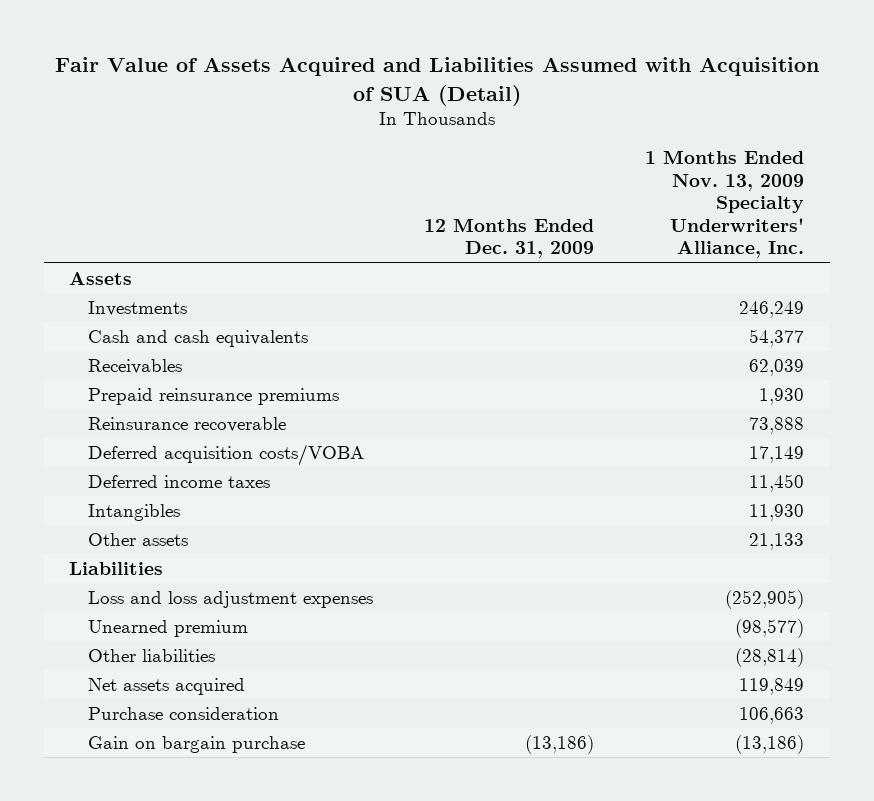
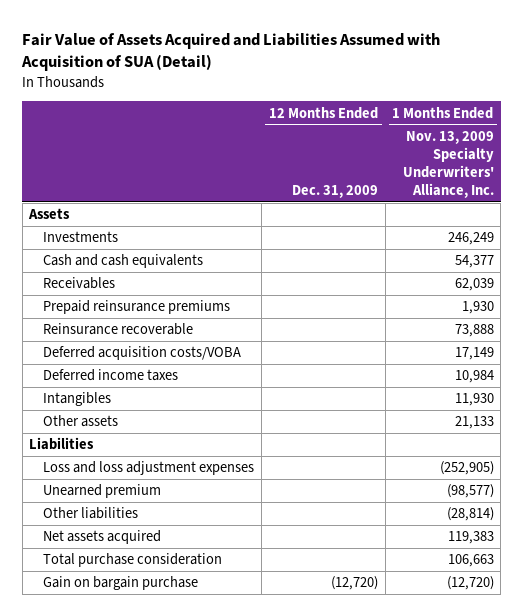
- Deferred income taxes | | 11,450
+ Deferred income taxes | | 10,984
- Net assets acquired | | 119,849
- Purchase consideration | | 106,663
- Gain on bargain purchase | (13,186) | (13,186)
+ Net assets acquired | | 119,383
+ Total purchase consideration | | 106,663
+ Gain on bargain purchase | (12,720) | (12,720)

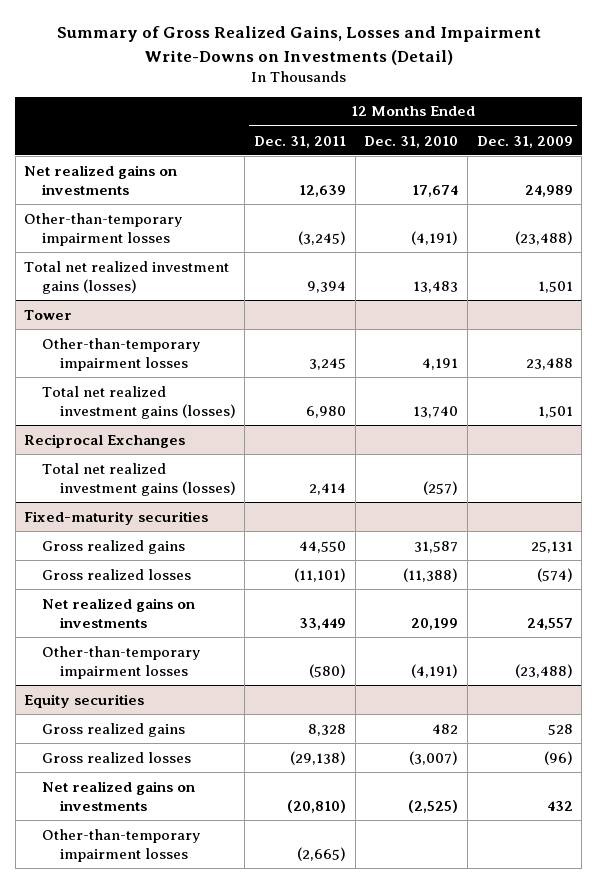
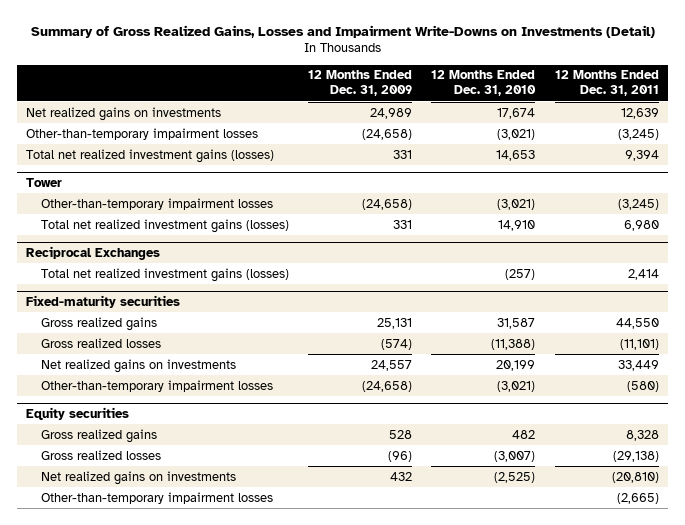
- | 12 Months Ended Dec. 31, 2011 | 12 Months Ended Dec. 31, 2010 | 12 Months Ended Dec. 31, 2009
+ | 12 Months Ended Dec. 31, 2009 | 12 Months Ended Dec. 31, 2010 | 12 Months Ended Dec. 31, 2011
- Other-than-temporary impairment losses | (3,245) | (4,191) | (23,488)
- Total net realized investment gains (losses) | 9,394 | 13,483 | 1,501
+ Other-than-temporary impairment losses | (24,658) | (3,021) | (3,245)
+ Total net realized investment gains (losses) | 331 | 14,653 | 9,394
@ Tower
- Other-than-temporary impairment losses | 3,245 | 4,191 | 23,488
- Total net realized investment gains (losses) | 6,980 | 13,740 | 1,501
+ Other-than-temporary impairment losses | (24,658) | (3,021) | (3,245)
+ Total net realized investment gains (losses) | 331 | 14,910 | 6,980
@ Fixed-maturity securities
- Other-than-temporary impairment losses | (580) | (4,191) | (23,488)
+ Other-than-temporary impairment losses | (24,658) | (3,021) | (580)

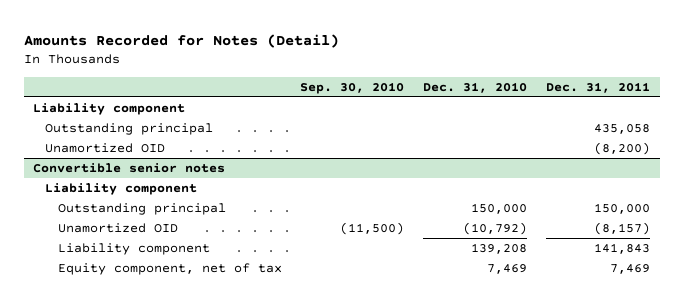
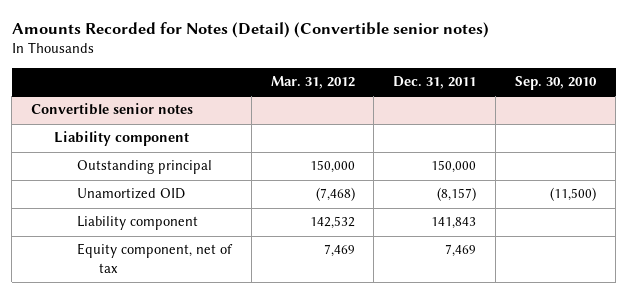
- Amounts Recorded for Notes (Detail)
+ Amounts Recorded for Notes (Detail) (Convertible senior notes)
- | Sep. 30, 2010 | Dec. 31, 2010 | Dec. 31, 2011
+ | Mar. 31, 2012 | Dec. 31, 2011 | Sep. 30, 2010
- Liability component
- Outstanding principal | | | 435,058
- Unamortized OID | | | (8,200)

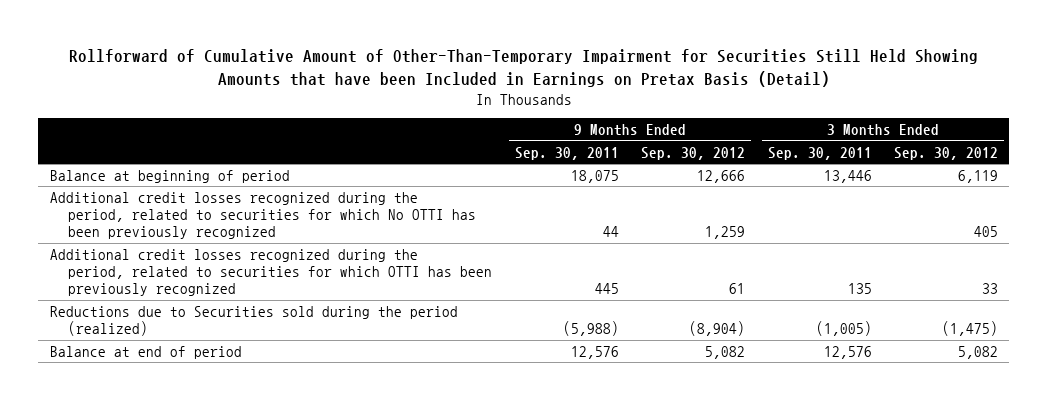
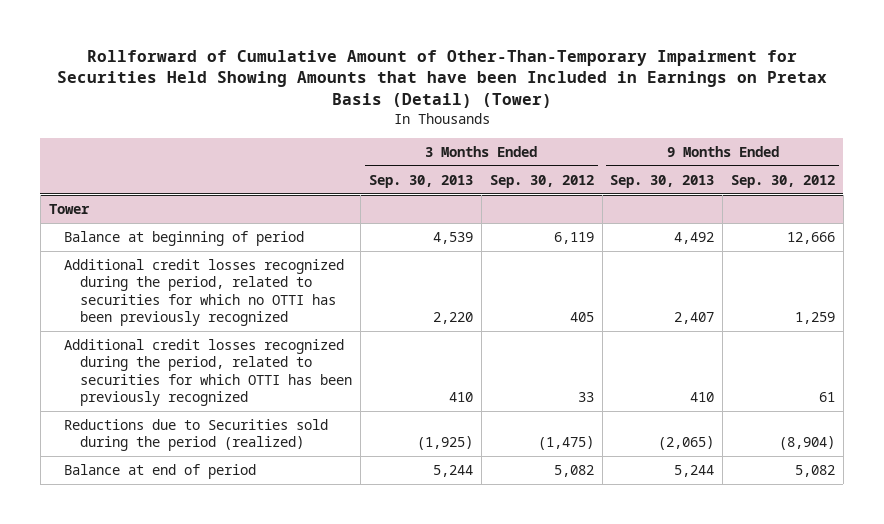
- Rollforward of Cumulative Amount of Other-Than-Temporary Impairment for Securities Still Held Showing Amounts that have been Included in Earnings on Pretax Basis (Detail)
+ Rollforward of Cumulative Amount of Other-Than-Temporary Impairment for Securities Held Showing Amounts that have been Included in Earnings on Pretax Basis (Detail) (Tower)
- | 9 Months Ended Sep. 30, 2011 | 9 Months Ended Sep. 30, 2012 | 3 Months Ended Sep. 30, 2011 | 3 Months Ended Sep. 30, 2012
+ | 3 Months Ended Sep. 30, 2013 | 3 Months Ended Sep. 30, 2012 | 9 Months Ended Sep. 30, 2013 | 9 Months Ended Sep. 30, 2012
+ Tower
- Additional credit losses recognized during the period, related to securities for which No OTTI has been previously recognized | 44 | 1,259 | | 405
+ Additional credit losses recognized during the period, related to securities for which no OTTI has been previously recognized | 2,220 | 405 | 2,407 | 1,259

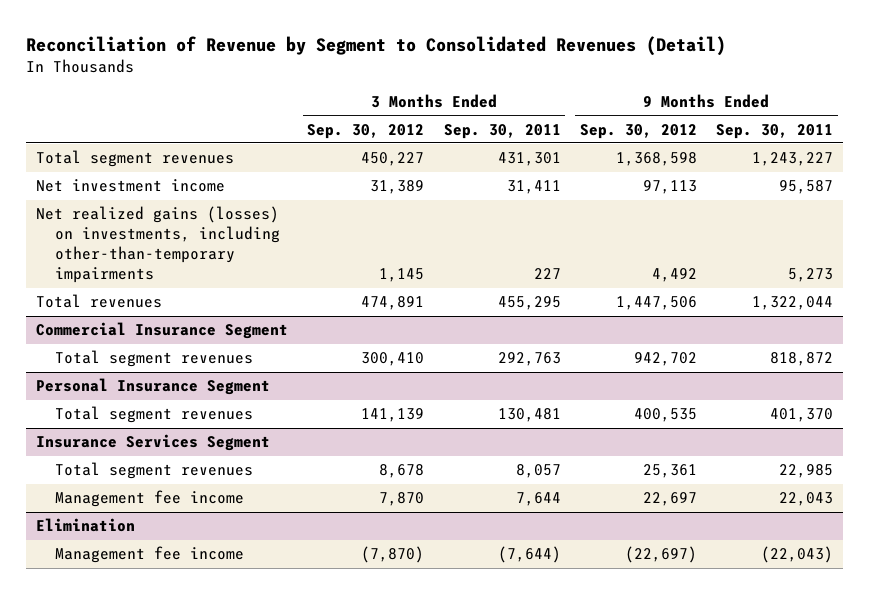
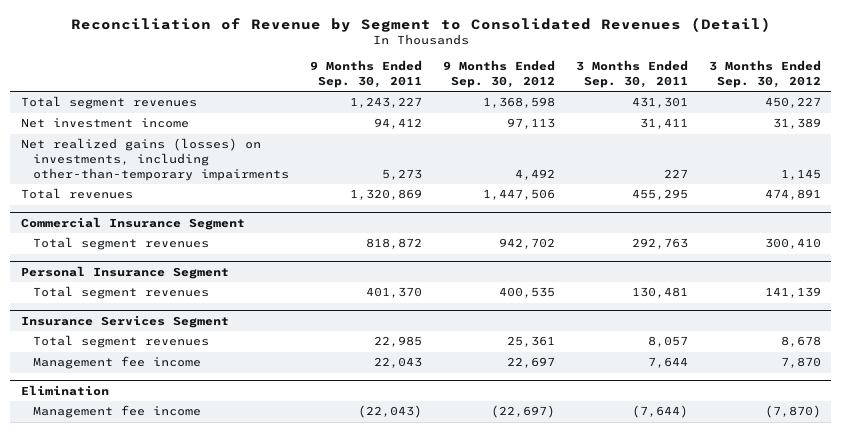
- | 3 Months Ended Sep. 30, 2012 | 3 Months Ended Sep. 30, 2011 | 9 Months Ended Sep. 30, 2012 | 9 Months Ended Sep. 30, 2011
+ | 9 Months Ended Sep. 30, 2011 | 9 Months Ended Sep. 30, 2012 | 3 Months Ended Sep. 30, 2011 | 3 Months Ended Sep. 30, 2012
- Net investment income | 31,389 | 31,411 | 97,113 | 95,587
+ Net investment income | 94,412 | 97,113 | 31,411 | 31,389
- Total revenues | 474,891 | 455,295 | 1,447,506 | 1,322,044
+ Total revenues | 1,320,869 | 1,447,506 | 455,295 | 474,891

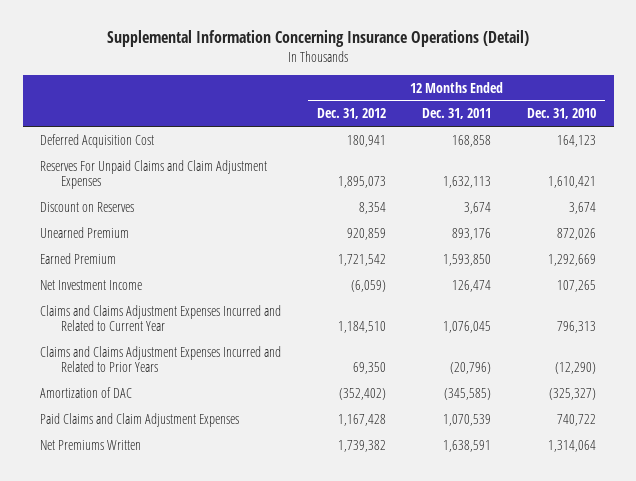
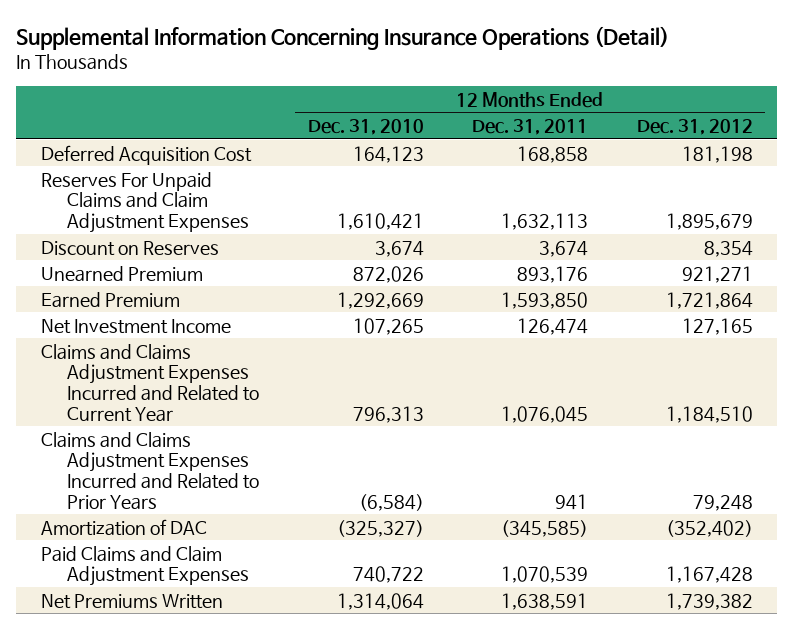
- | 12 Months Ended Dec. 31, 2012 | 12 Months Ended Dec. 31, 2011 | 12 Months Ended Dec. 31, 2010
+ | 12 Months Ended Dec. 31, 2010 | 12 Months Ended Dec. 31, 2011 | 12 Months Ended Dec. 31, 2012
- Deferred Acquisition Cost | 180,941 | 168,858 | 164,123
- Reserves For Unpaid Claims and Claim Adjustment Expenses | 1,895,073 | 1,632,113 | 1,610,421
+ Deferred Acquisition Cost | 164,123 | 168,858 | 181,198
+ Reserves For Unpaid Claims and Claim Adjustment Expenses | 1,610,421 | 1,632,113 | 1,895,679
- Unearned Premium | 920,859 | 893,176 | 872,026
- Earned Premium | 1,721,542 | 1,593,850 | 1,292,669
- Net Investment Income | (6,059) | 126,474 | 107,265
+ Unearned Premium | 872,026 | 893,176 | 921,271
+ Earned Premium | 1,292,669 | 1,593,850 | 1,721,864
+ Net Investment Income | 107,265 | 126,474 | 127,165
- Claims and Claims Adjustment Expenses Incurred and Related to Prior Years | 69,350 | (20,796) | (12,290)
+ Claims and Claims Adjustment Expenses Incurred and Related to Prior Years | (6,584) | 941 | 79,248

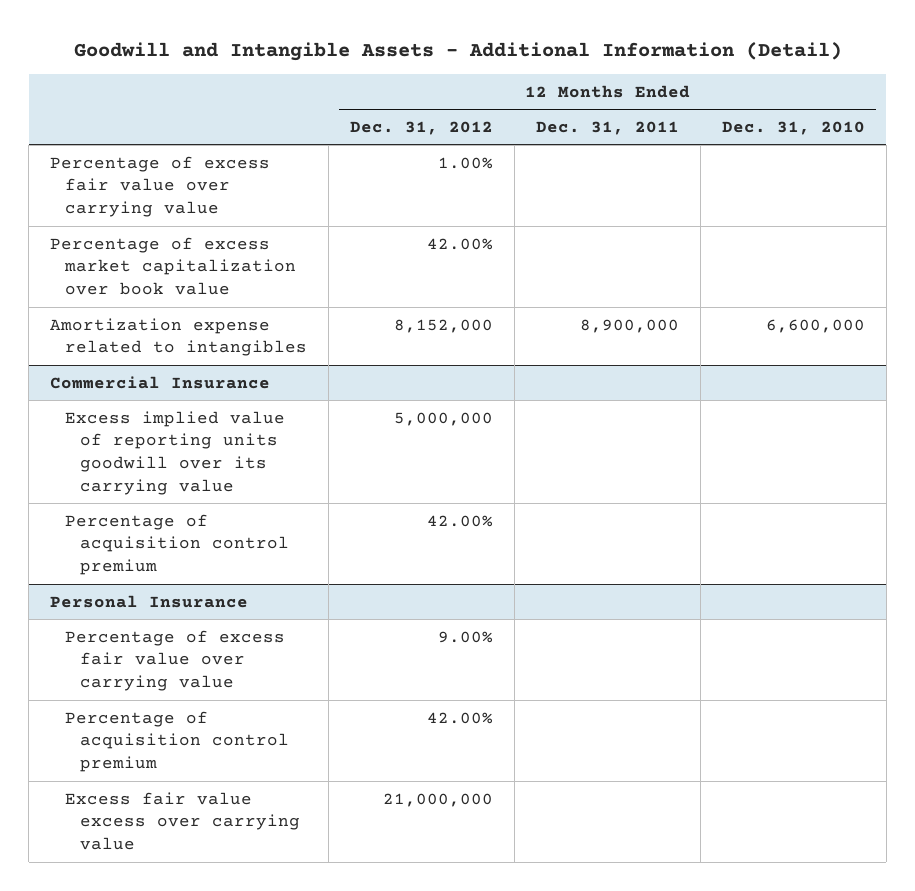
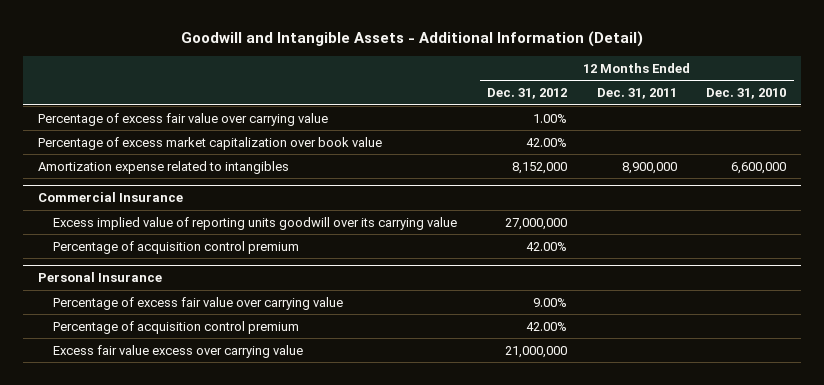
@ Commercial Insurance
- Excess implied value of reporting units goodwill over its carrying value | 5,000,000 | |
+ Excess implied value of reporting units goodwill over its carrying value | 27,000,000 | |

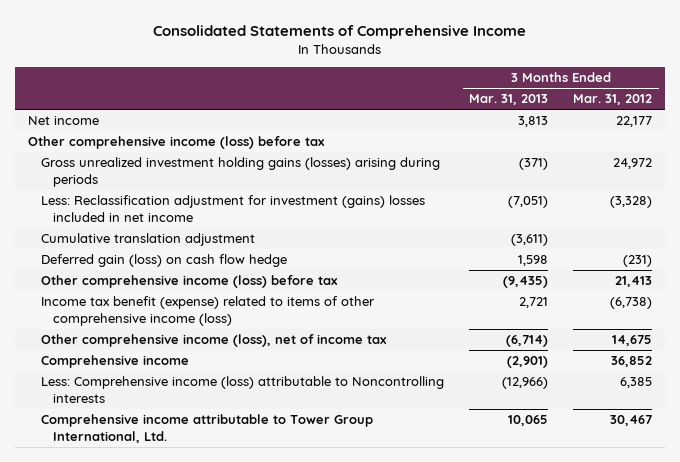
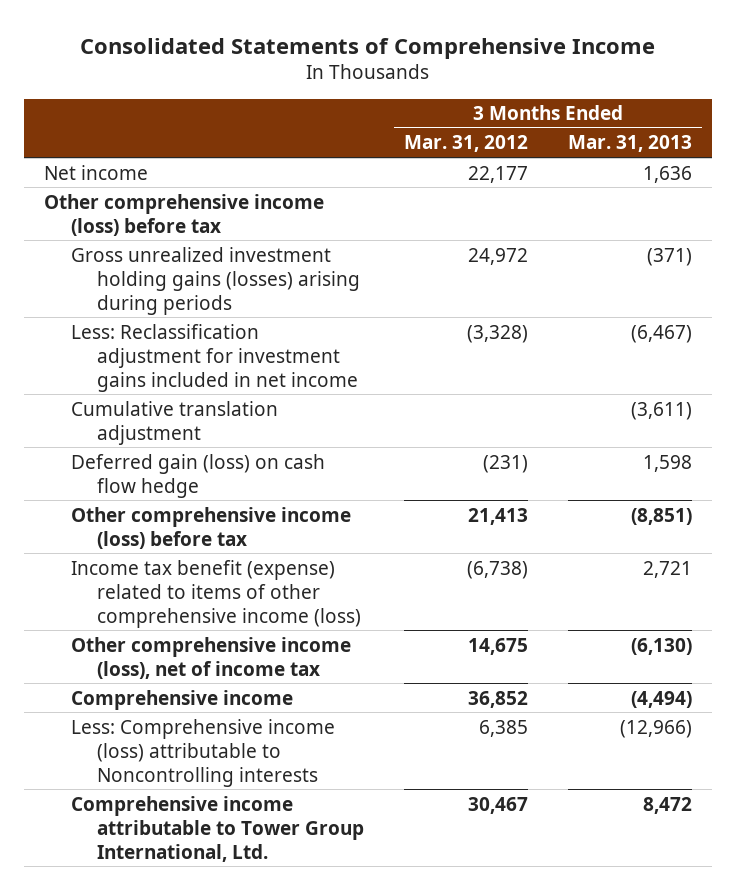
- | 3 Months Ended Mar. 31, 2013 | 3 Months Ended Mar. 31, 2012
+ | 3 Months Ended Mar. 31, 2012 | 3 Months Ended Mar. 31, 2013
- Net income | 3,813 | 22,177
+ Net income | 22,177 | 1,636
- Less: Reclassification adjustment for investment (gains) losses included in net income | (7,051) | (3,328)
+ Less: Reclassification adjustment for investment gains included in net income | (3,328) | (6,467)
- Other comprehensive income (loss) before tax | (9,435) | 21,413
+ Other comprehensive income (loss) before tax | 21,413 | (8,851)
- Other comprehensive income (loss), net of income tax | (6,714) | 14,675
- Comprehensive income | (2,901) | 36,852
+ Other comprehensive income (loss), net of income tax | 14,675 | (6,130)
+ Comprehensive income | 36,852 | (4,494)
- Comprehensive income attributable to Tower Group International, Ltd. | 10,065 | 30,467
+ Comprehensive income attributable to Tower Group International, Ltd. | 30,467 | 8,472

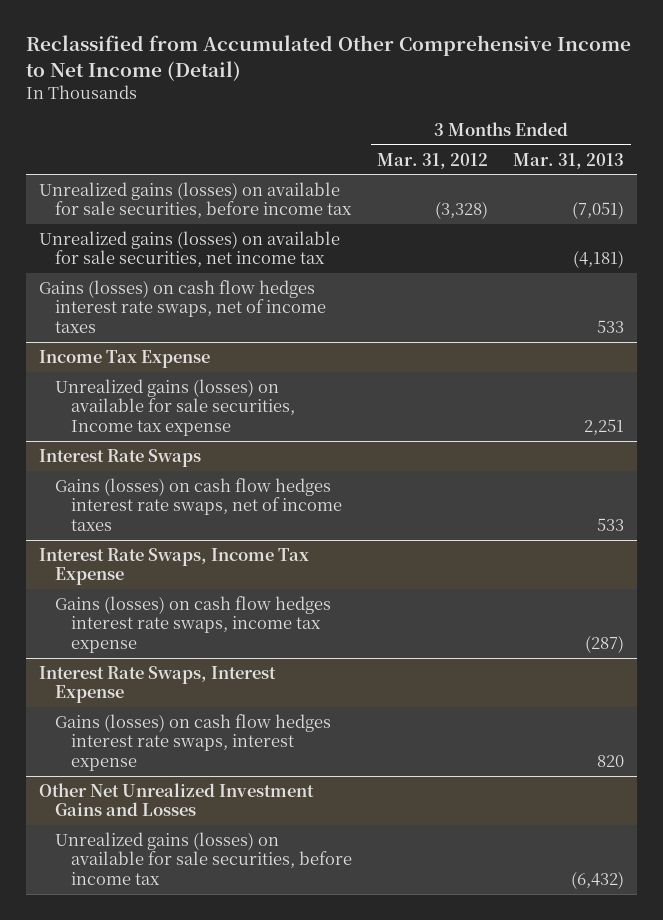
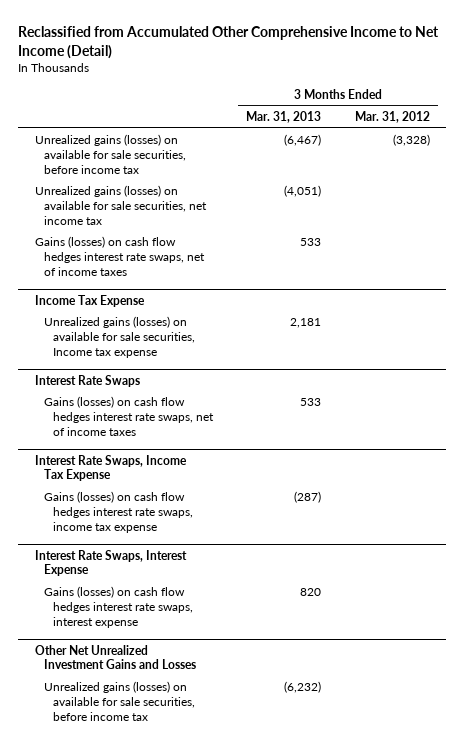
- | 3 Months Ended Mar. 31, 2012 | 3 Months Ended Mar. 31, 2013
+ | 3 Months Ended Mar. 31, 2013 | 3 Months Ended Mar. 31, 2012
- Unrealized gains (losses) on available for sale securities, before income tax | (3,328) | (7,051)
- Unrealized gains (losses) on available for sale securities, net income tax | | (4,181)
+ Unrealized gains (losses) on available for sale securities, before income tax | (6,467) | (3,328)
+ Unrealized gains (losses) on available for sale securities, net income tax | (4,051) |
@ Income Tax Expense
- Unrealized gains (losses) on available for sale securities, Income tax expense | | 2,251
+ Unrealized gains (losses) on available for sale securities, Income tax expense | 2,181 |
@ Other Net Unrealized Investment Gains and Losses
- Unrealized gains (losses) on available for sale securities, before income tax | | (6,432)
+ Unrealized gains (losses) on available for sale securities, before income tax | (6,232) |

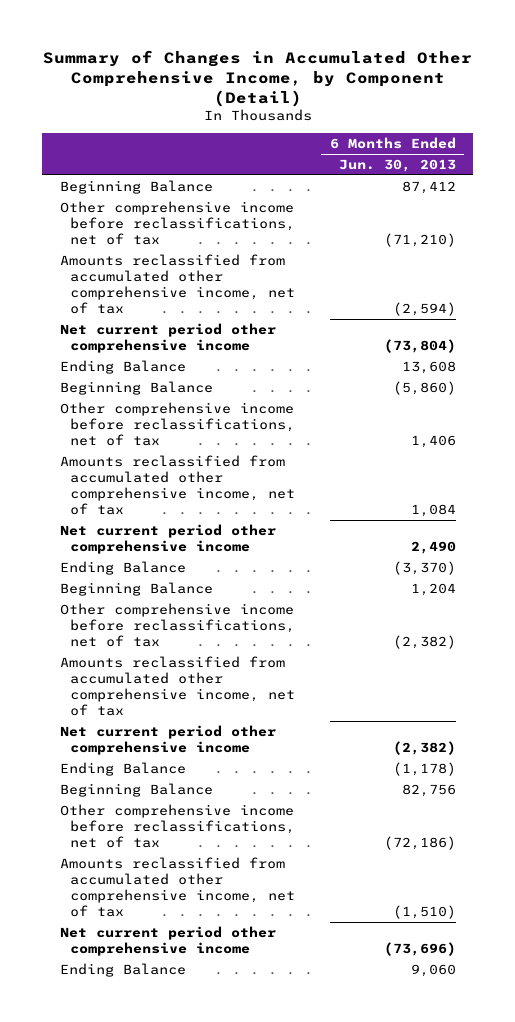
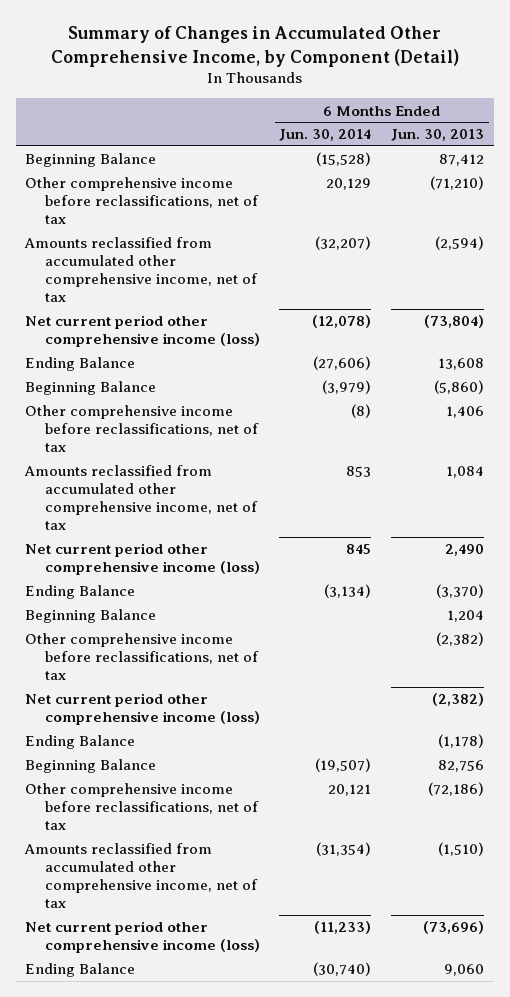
- | 6 Months Ended Jun. 30, 2013
+ | 6 Months Ended Jun. 30, 2014 | 6 Months Ended Jun. 30, 2013
- Net current period other comprehensive income | (73,804)
+ Net current period other comprehensive income (loss) | (12,078) | (73,804)
- Net current period other comprehensive income | 2,490
+ Net current period other comprehensive income (loss) | 845 | 2,490
- Amounts reclassified from accumulated other comprehensive income, net of tax
- Net current period other comprehensive income | (2,382)
+ Net current period other comprehensive income (loss) | | (2,382)
- Net current period other comprehensive income | (73,696)
+ Net current period other comprehensive income (loss) | (11,233) | (73,696)

